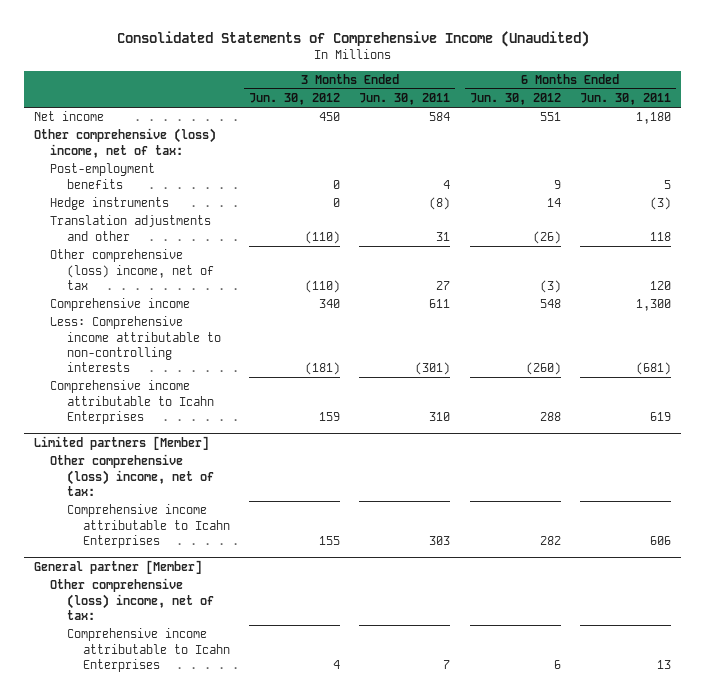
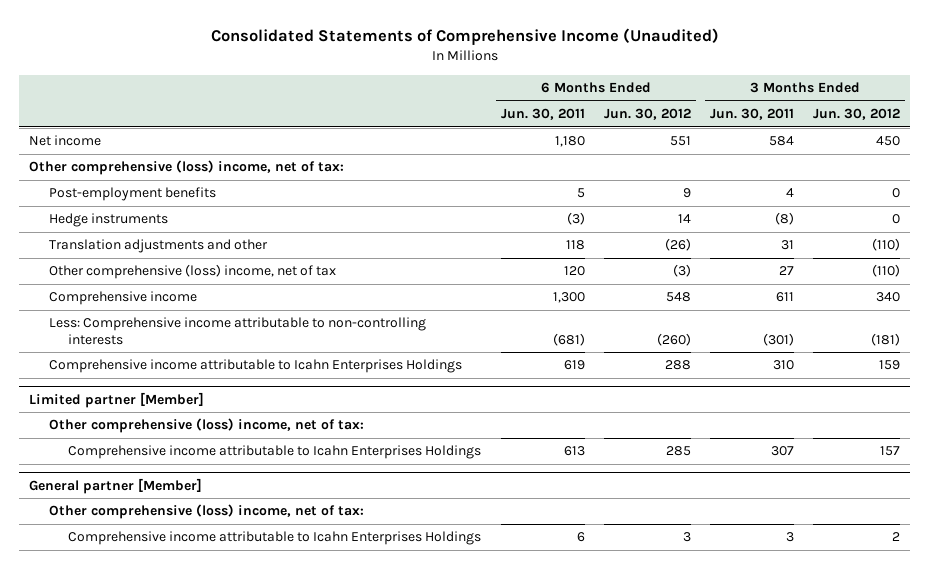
- | 3 Months Ended Jun. 30, 2012 | 3 Months Ended Jun. 30, 2011 | 6 Months Ended Jun. 30, 2012 | 6 Months Ended Jun. 30, 2011
+ | 6 Months Ended Jun. 30, 2011 | 6 Months Ended Jun. 30, 2012 | 3 Months Ended Jun. 30, 2011 | 3 Months Ended Jun. 30, 2012
- Comprehensive income attributable to Icahn Enterprises | 159 | 310 | 288 | 619
- Limited partners [Member]
+ Comprehensive income attributable to Icahn Enterprises Holdings | 619 | 288 | 310 | 159
+ Limited partner [Member]
- Comprehensive income attributable to Icahn Enterprises | 155 | 303 | 282 | 606
+ Comprehensive income attributable to Icahn Enterprises Holdings | 613 | 285 | 307 | 157
@ General partner [Member]
- Comprehensive income attributable to Icahn Enterprises | 4 | 7 | 6 | 13
+ Comprehensive income attributable to Icahn Enterprises Holdings | 6 | 3 | 3 | 2

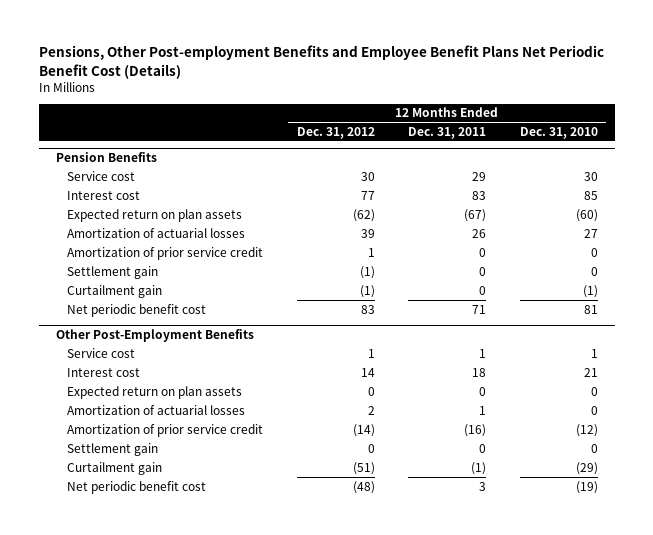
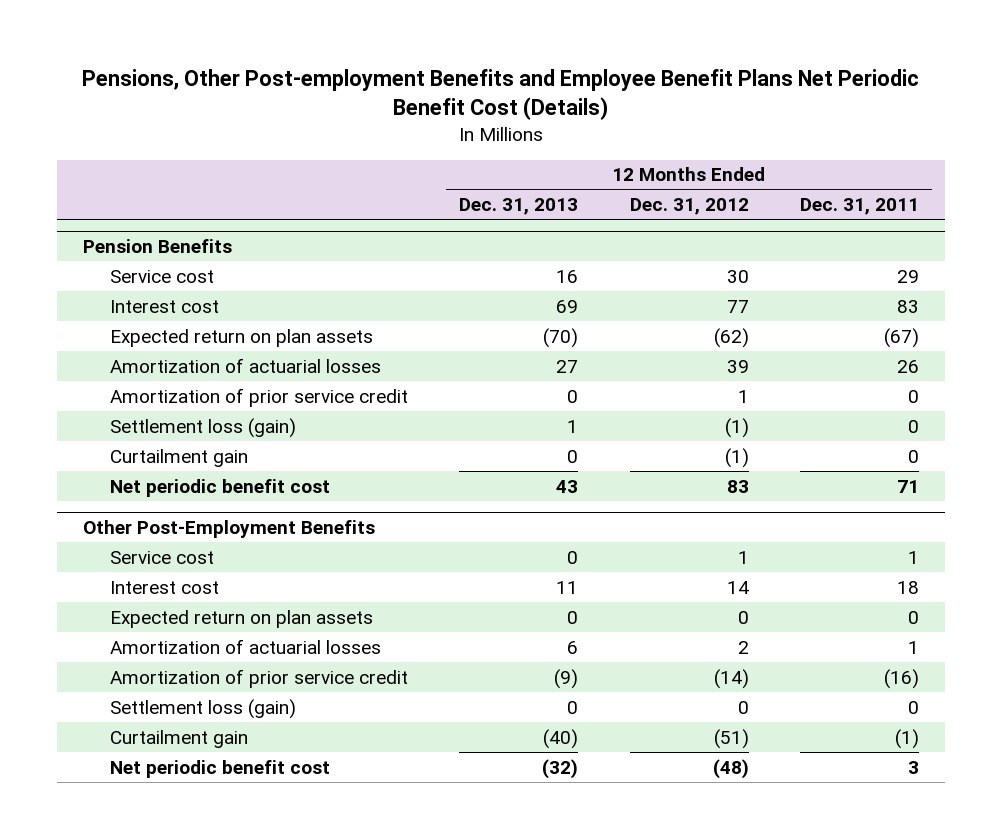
- | 12 Months Ended Dec. 31, 2012 | 12 Months Ended Dec. 31, 2011 | 12 Months Ended Dec. 31, 2010
+ | 12 Months Ended Dec. 31, 2013 | 12 Months Ended Dec. 31, 2012 | 12 Months Ended Dec. 31, 2011
@ Pension Benefits
- Settlement gain | (1) | 0 | 0
+ Settlement loss (gain) | 1 | (1) | 0
@ Other Post-Employment Benefits
- Settlement gain | 0 | 0 | 0
+ Settlement loss (gain) | 0 | 0 | 0

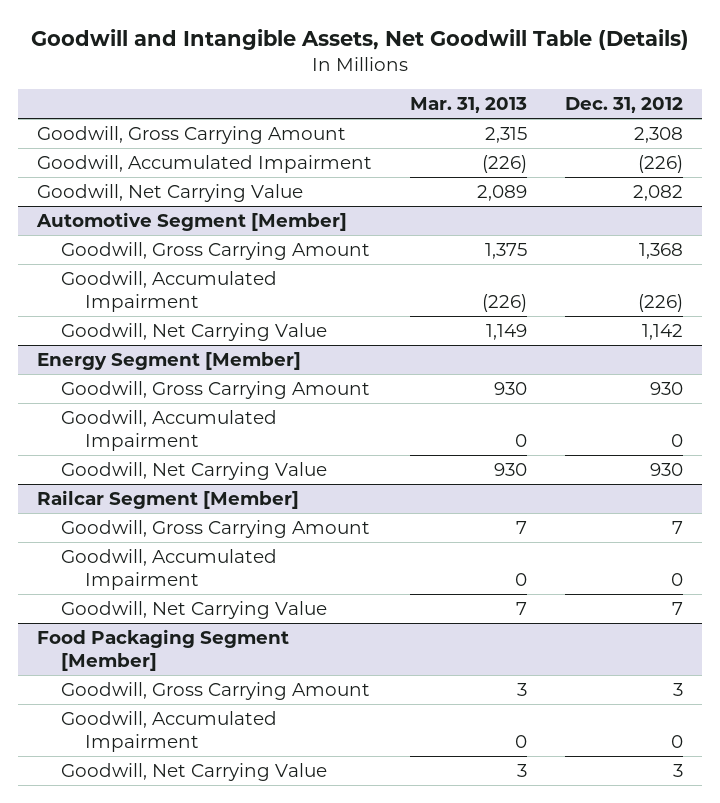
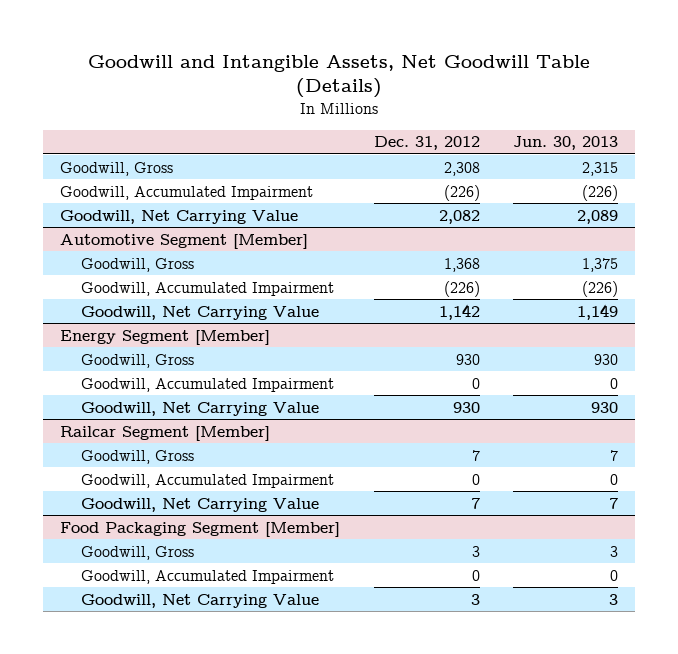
- | Mar. 31, 2013 | Dec. 31, 2012
+ | Dec. 31, 2012 | Jun. 30, 2013
- Goodwill, Gross Carrying Amount | 2,315 | 2,308
+ Goodwill, Gross | 2,308 | 2,315
@ Automotive Segment [Member]
- Goodwill, Gross Carrying Amount | 1,375 | 1,368
+ Goodwill, Gross | 1,368 | 1,375
@ Energy Segment [Member]
- Goodwill, Gross Carrying Amount | 930 | 930
+ Goodwill, Gross | 930 | 930
@ Railcar Segment [Member]
- Goodwill, Gross Carrying Amount | 7 | 7
+ Goodwill, Gross | 7 | 7
@ Food Packaging Segment [Member]
- Goodwill, Gross Carrying Amount | 3 | 3
+ Goodwill, Gross | 3 | 3

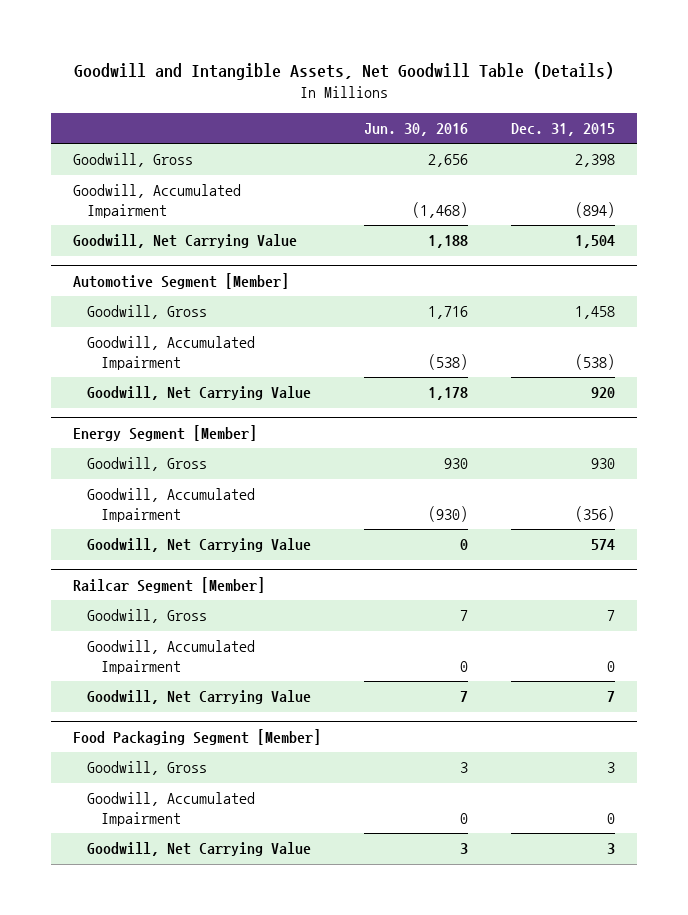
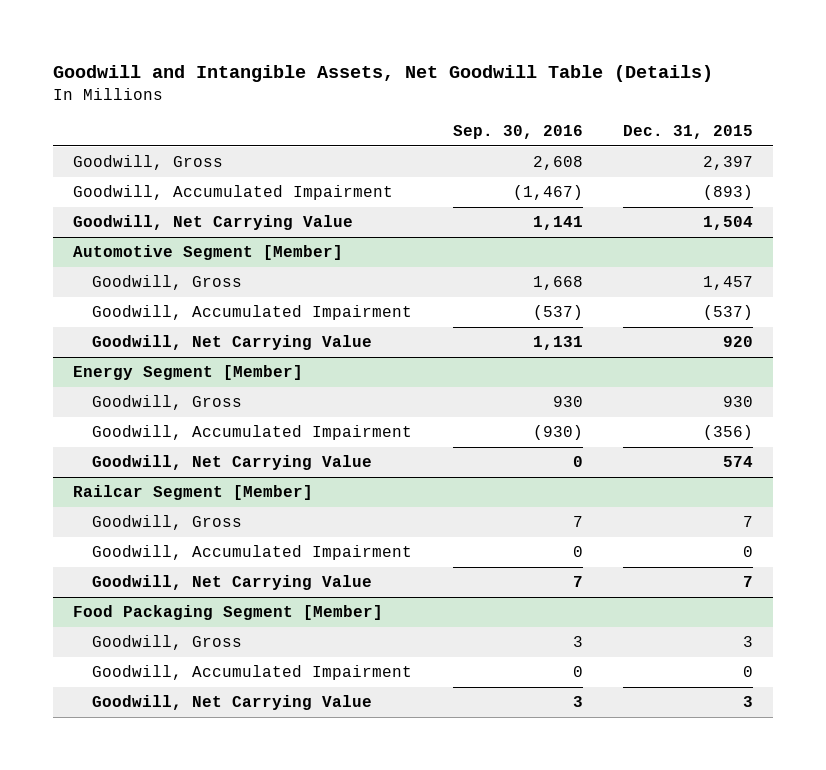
- | Jun. 30, 2016 | Dec. 31, 2015
+ | Sep. 30, 2016 | Dec. 31, 2015
- Goodwill, Gross | 2,656 | 2,398
- Goodwill, Accumulated Impairment | (1,468) | (894)
+ Goodwill, Gross | 2,608 | 2,397
+ Goodwill, Accumulated Impairment | (1,467) | (893)
@ Automotive Segment [Member]
- Goodwill, Gross | 1,716 | 1,458
- Goodwill, Accumulated Impairment | (538) | (538)
+ Goodwill, Gross | 1,668 | 1,457
+ Goodwill, Accumulated Impairment | (537) | (537)

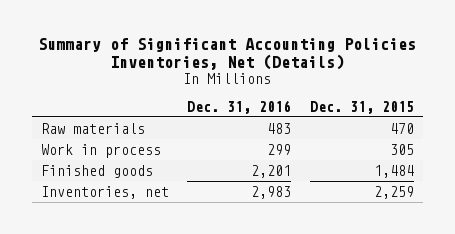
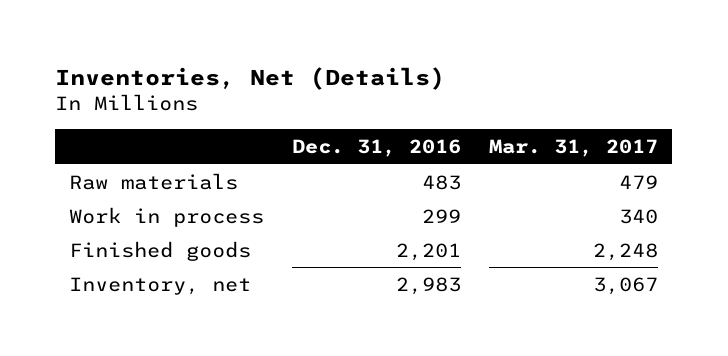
- Summary of Significant Accounting Policies Inventories, Net (Details)
+ Inventories, Net (Details)
- | Dec. 31, 2016 | Dec. 31, 2015
+ | Dec. 31, 2016 | Mar. 31, 2017
- Inventories, net | 2,983 | 2,259
+ Inventory, net | 2,983 | 3,067

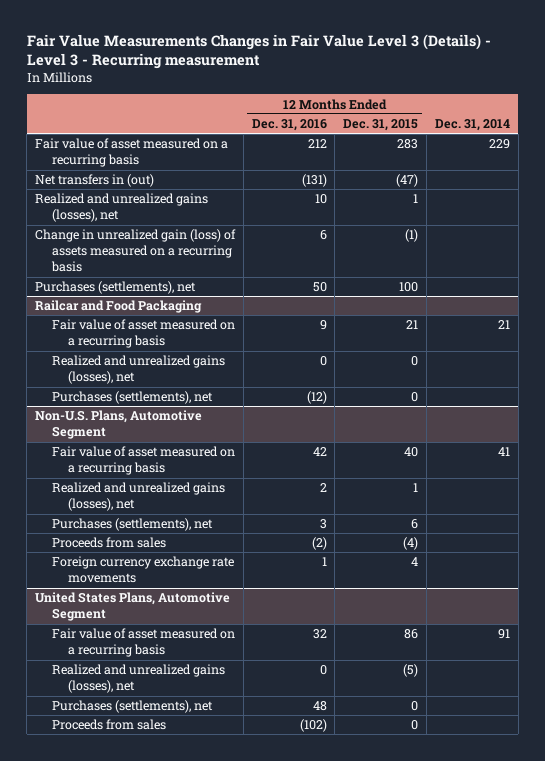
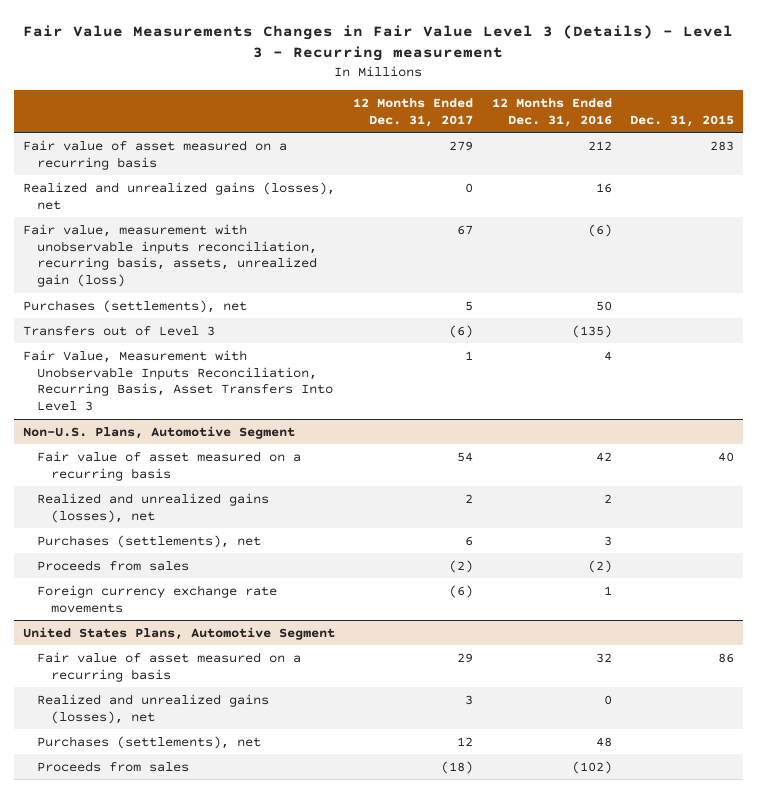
- | 12 Months Ended Dec. 31, 2016 | 12 Months Ended Dec. 31, 2015 | Dec. 31, 2014
+ | 12 Months Ended Dec. 31, 2017 | 12 Months Ended Dec. 31, 2016 | Dec. 31, 2015
- Net transfers in (out) | (131) | (47) |
- Realized and unrealized gains (losses), net | 10 | 1 |
- Change in unrealized gain (loss) of assets measured on a recurring basis | 6 | (1) |
+ Realized and unrealized gains (losses), net | 0 | 16 |
+ Fair value, measurement with unobservable inputs reconciliation, recurring basis, assets, unrealized gain (loss) | 67 | (6) |
- Railcar and Food Packaging
- Fair value of asset measured on a recurring basis | 9 | 21 | 21
- Realized and unrealized gains (losses), net | 0 | 0 |
- Purchases (settlements), net | (12) | 0 |
+ Transfers out of Level 3 | (6) | (135) |
+ Fair Value, Measurement with Unobservable Inputs Reconciliation, Recurring Basis, Asset Transfers Into Level 3 | 1 | 4 |

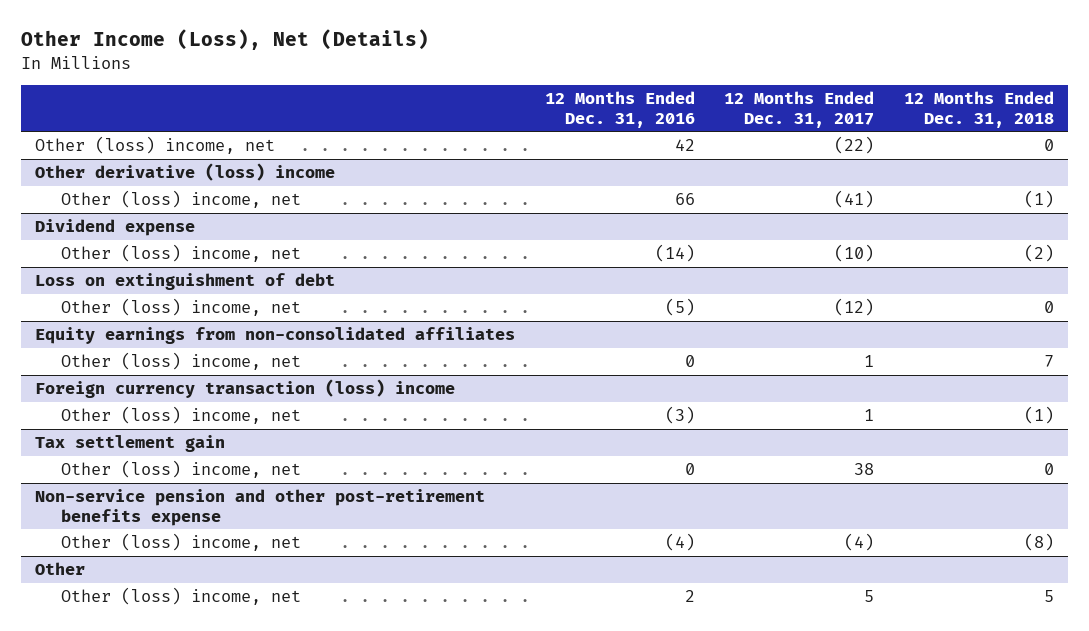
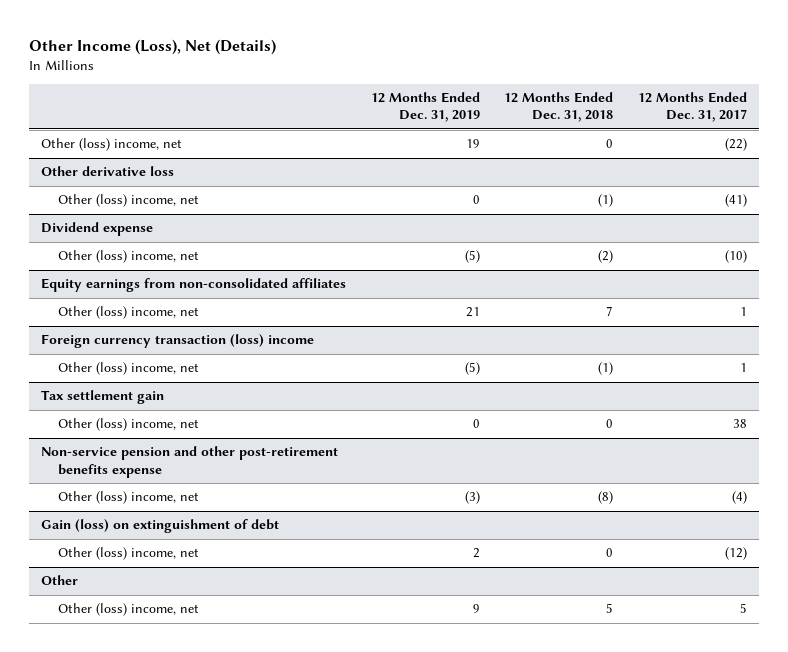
- | 12 Months Ended Dec. 31, 2016 | 12 Months Ended Dec. 31, 2017 | 12 Months Ended Dec. 31, 2018
+ | 12 Months Ended Dec. 31, 2019 | 12 Months Ended Dec. 31, 2018 | 12 Months Ended Dec. 31, 2017
- Other derivative (loss) income
+ Other derivative loss
- Loss on extinguishment of debt
- Other (loss) income, net | (5) | (12) | 0
+ Gain (loss) on extinguishment of debt
+ Other (loss) income, net | 2 | 0 | (12)

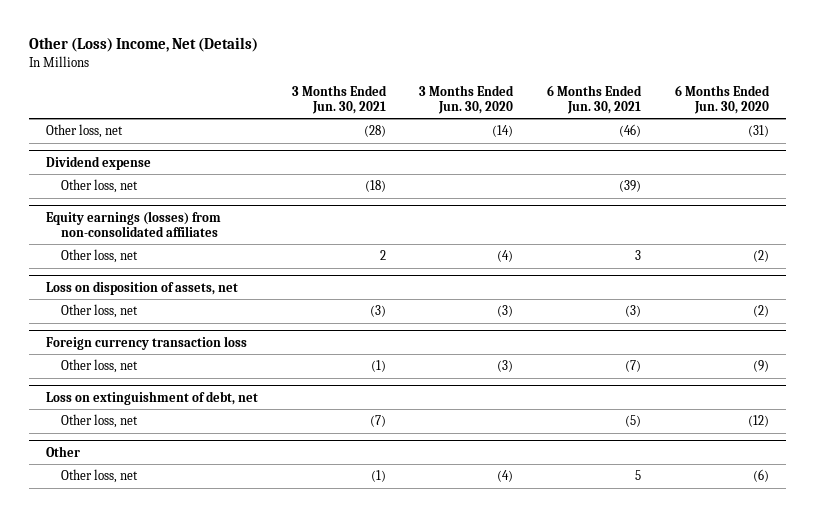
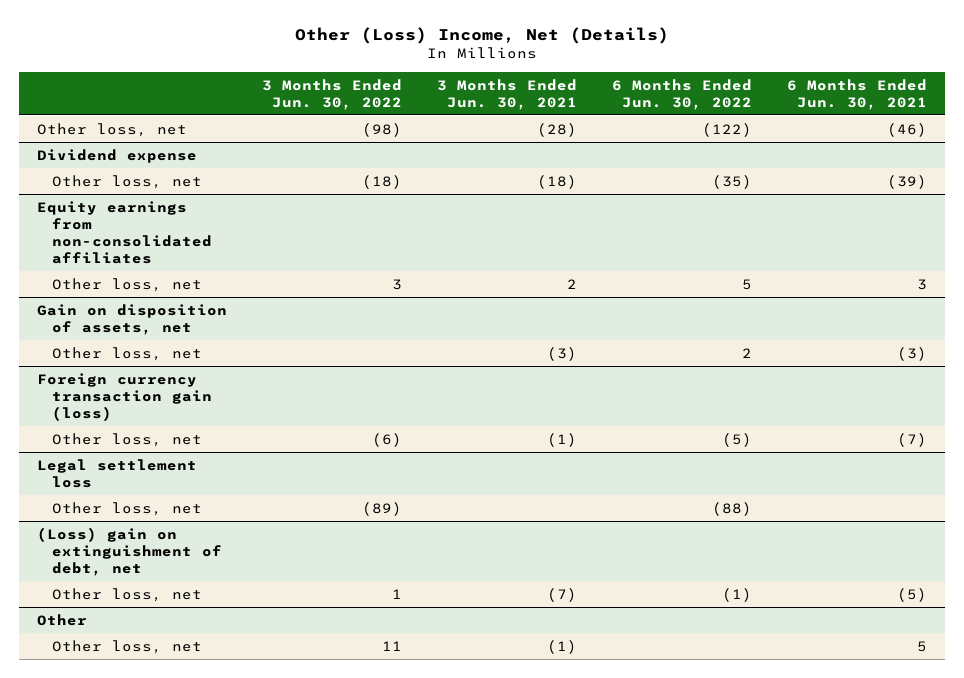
- | 3 Months Ended Jun. 30, 2021 | 3 Months Ended Jun. 30, 2020 | 6 Months Ended Jun. 30, 2021 | 6 Months Ended Jun. 30, 2020
+ | 3 Months Ended Jun. 30, 2022 | 3 Months Ended Jun. 30, 2021 | 6 Months Ended Jun. 30, 2022 | 6 Months Ended Jun. 30, 2021
- Equity earnings (losses) from non-consolidated affiliates
+ Equity earnings from non-consolidated affiliates
- Loss on disposition of assets, net
+ Gain on disposition of assets, net
- Foreign currency transaction loss
+ Foreign currency transaction gain (loss)
- Loss on extinguishment of debt, net
+ Legal settlement loss
+ Other loss, net | (89) | | (88) |
+ (Loss) gain on extinguishment of debt, net

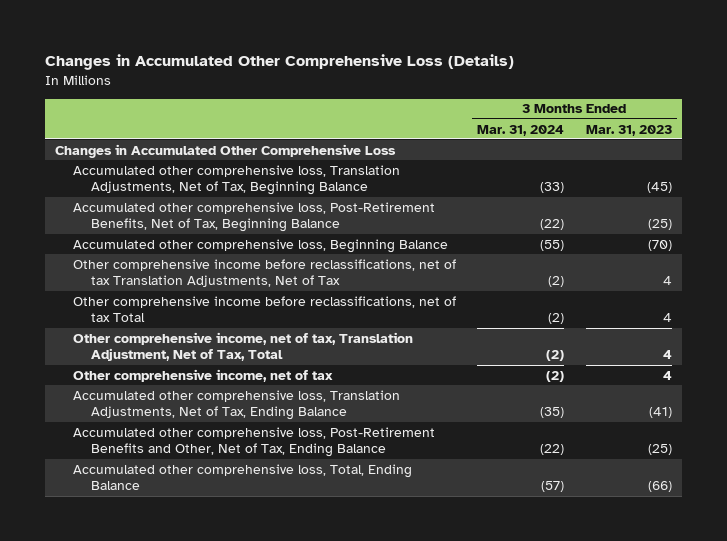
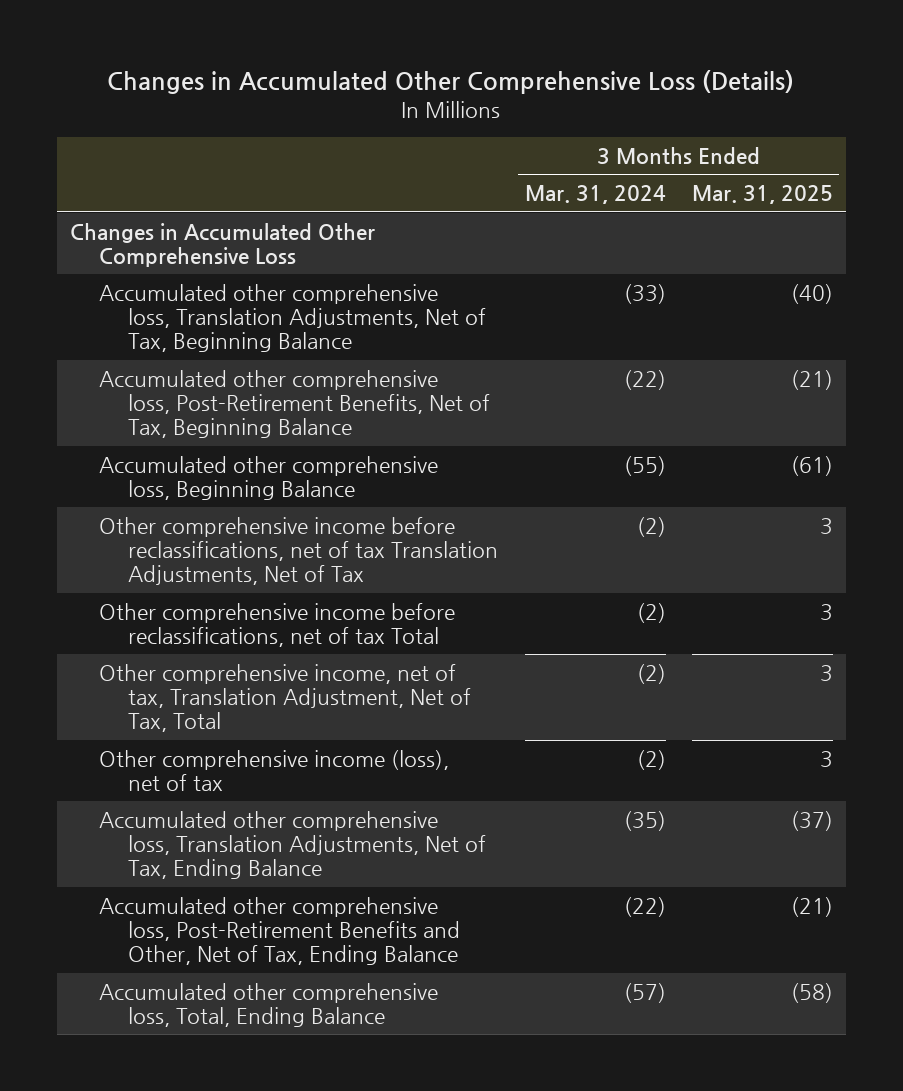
- | 3 Months Ended Mar. 31, 2024 | 3 Months Ended Mar. 31, 2023
+ | 3 Months Ended Mar. 31, 2024 | 3 Months Ended Mar. 31, 2025
- Other comprehensive income, net of tax | (2) | 4
+ Other comprehensive income (loss), net of tax | (2) | 3

